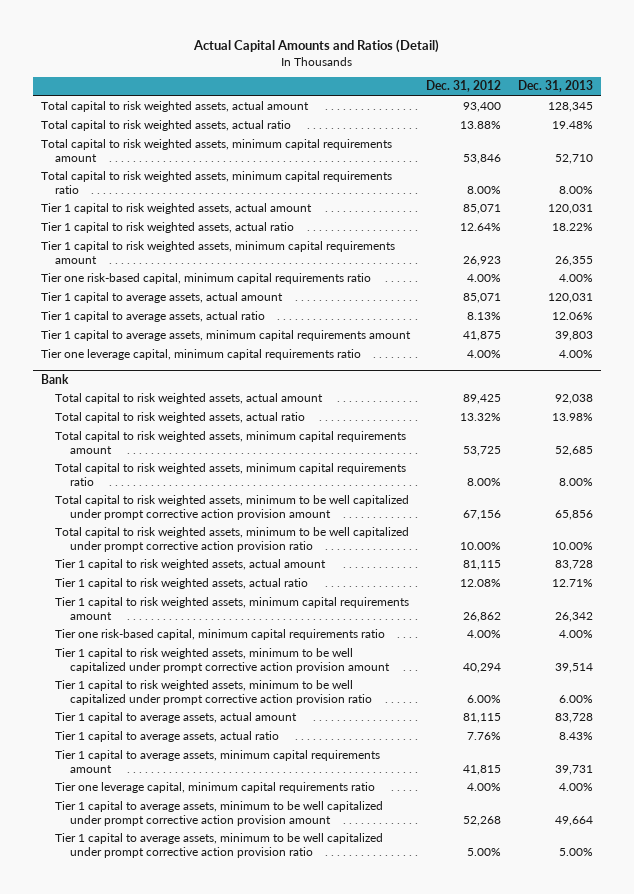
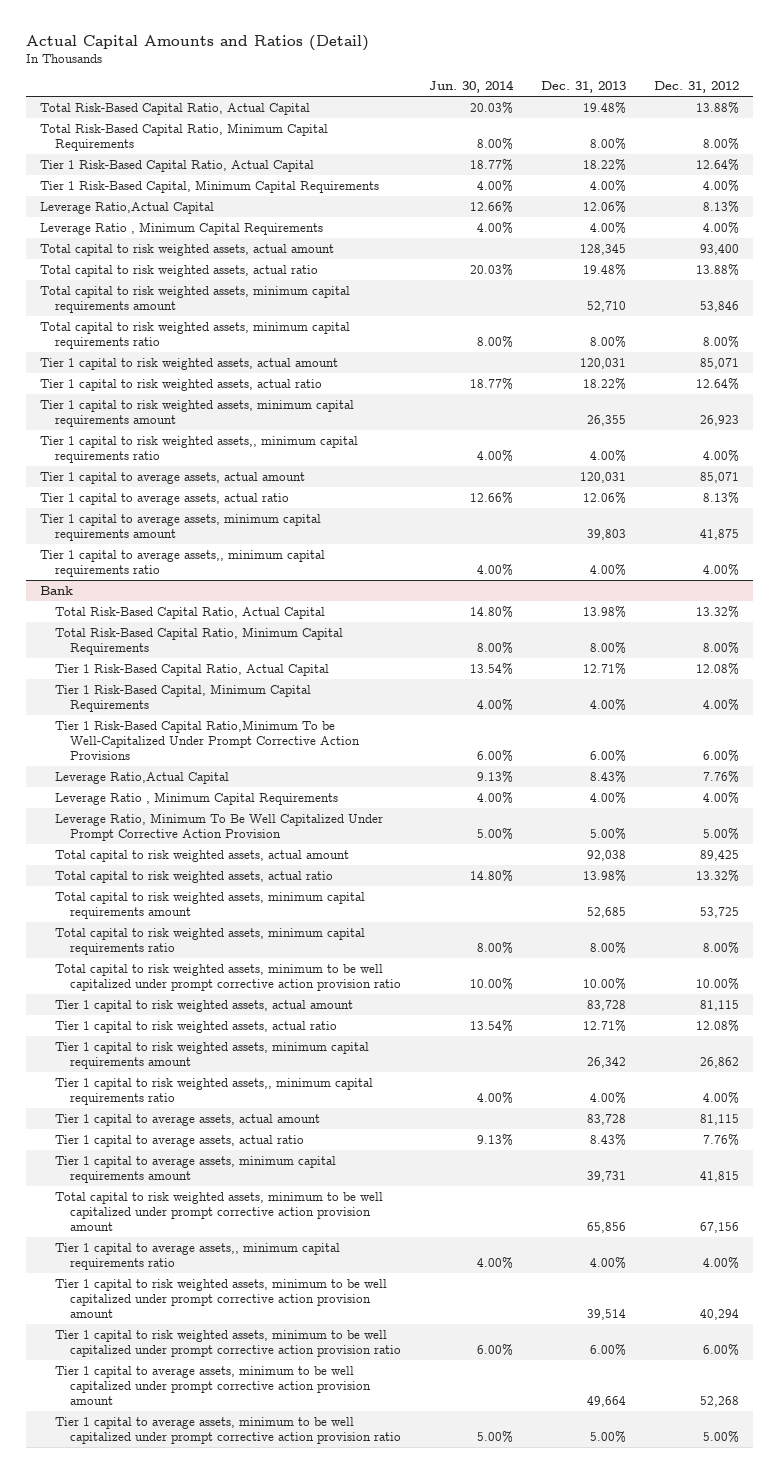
- | Dec. 31, 2012 | Dec. 31, 2013
+ | Jun. 30, 2014 | Dec. 31, 2013 | Dec. 31, 2012
+ Total Risk-Based Capital Ratio, Actual Capital | 20.03% | 19.48% | 13.88%
+ Total Risk-Based Capital Ratio, Minimum Capital Requirements | 8.00% | 8.00% | 8.00%
+ Tier 1 Risk-Based Capital Ratio, Actual Capital | 18.77% | 18.22% | 12.64%
+ Tier 1 Risk-Based Capital, Minimum Capital Requirements | 4.00% | 4.00% | 4.00%
+ Leverage Ratio,Actual Capital | 12.66% | 12.06% | 8.13%
+ Leverage Ratio , Minimum Capital Requirements | 4.00% | 4.00% | 4.00%
- Tier one risk-based capital, minimum capital requirements ratio | 4.00% | 4.00%
+ Tier 1 capital to risk weighted assets,, minimum capital requirements ratio | 4.00% | 4.00% | 4.00%
- Tier one leverage capital, minimum capital requirements ratio | 4.00% | 4.00%
+ Tier 1 capital to average assets,, minimum capital requirements ratio | 4.00% | 4.00% | 4.00%
@ Bank
+ Total Risk-Based Capital Ratio, Actual Capital | 14.80% | 13.98% | 13.32%
+ Total Risk-Based Capital Ratio, Minimum Capital Requirements | 8.00% | 8.00% | 8.00%
+ Tier 1 Risk-Based Capital Ratio, Actual Capital | 13.54% | 12.71% | 12.08%
+ Tier 1 Risk-Based Capital, Minimum Capital Requirements | 4.00% | 4.00% | 4.00%
+ Tier 1 Risk-Based Capital Ratio,Minimum To be Well-Capitalized Under Prompt Corrective Action Provisions | 6.00% | 6.00% | 6.00%
+ Leverage Ratio,Actual Capital | 9.13% | 8.43% | 7.76%
+ Leverage Ratio , Minimum Capital Requirements | 4.00% | 4.00% | 4.00%
+ Leverage Ratio, Minimum To Be Well Capitalized Under Prompt Corrective Action Provision | 5.00% | 5.00% | 5.00%
- Tier one risk-based capital, minimum capital requirements ratio | 4.00% | 4.00%
+ Tier 1 capital to risk weighted assets,, minimum capital requirements ratio | 4.00% | 4.00% | 4.00%
- Tier one leverage capital, minimum capital requirements ratio | 4.00% | 4.00%
moved down: Total capital to risk weighted assets, minimum to be well capitalized under prompt corrective action provision amount | | 65,856 | 67,156
+ Tier 1 capital to average assets,, minimum capital requirements ratio | 4.00% | 4.00% | 4.00%
moved down: Tier 1 capital to risk weighted assets, minimum to be well capitalized under prompt corrective action provision amount | | 39,514 | 40,294
moved down: Tier 1 capital to risk weighted assets, minimum to be well capitalized under prompt corrective action provision ratio | 6.00% | 6.00% | 6.00%

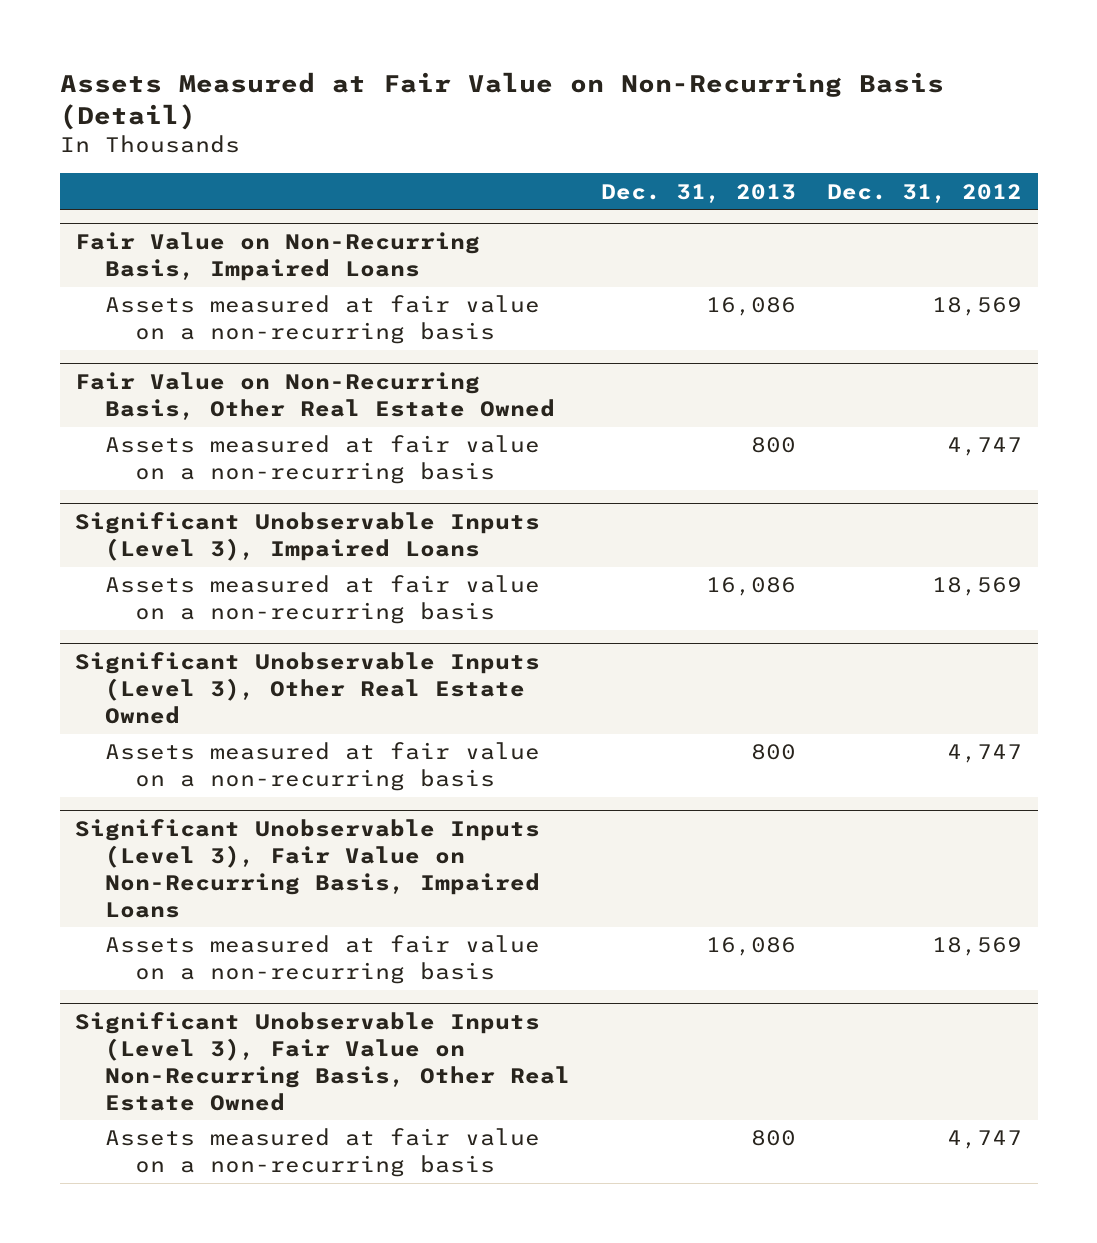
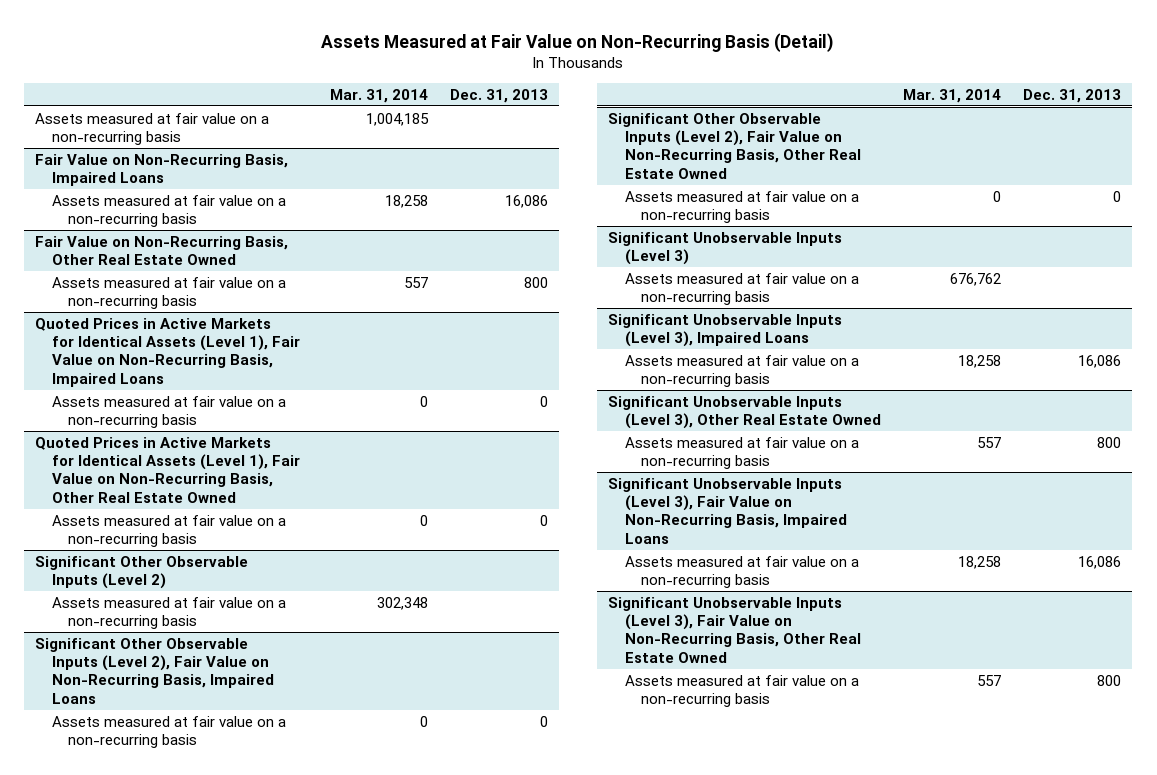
- | Dec. 31, 2013 | Dec. 31, 2012
+ | Mar. 31, 2014 | Dec. 31, 2013
+ Assets measured at fair value on a non-recurring basis | 1,004,185 |
+ Quoted Prices in Active Markets for Identical Assets (Level 1), Fair Value on Non-Recurring Basis, Impaired Loans
+ Assets measured at fair value on a non-recurring basis | 0 | 0
+ Quoted Prices in Active Markets for Identical Assets (Level 1), Fair Value on Non-Recurring Basis, Other Real Estate Owned
+ Assets measured at fair value on a non-recurring basis | 0 | 0
+ Significant Other Observable Inputs (Level 2)
+ Assets measured at fair value on a non-recurring basis | 302,348 |
+ Significant Other Observable Inputs (Level 2), Fair Value on Non-Recurring Basis, Impaired Loans
+ Assets measured at fair value on a non-recurring basis | 0 | 0
+ Significant Other Observable Inputs (Level 2), Fair Value on Non-Recurring Basis, Other Real Estate Owned
+ Assets measured at fair value on a non-recurring basis | 0 | 0
+ Significant Unobservable Inputs (Level 3)
+ Assets measured at fair value on a non-recurring basis | 676,762 |

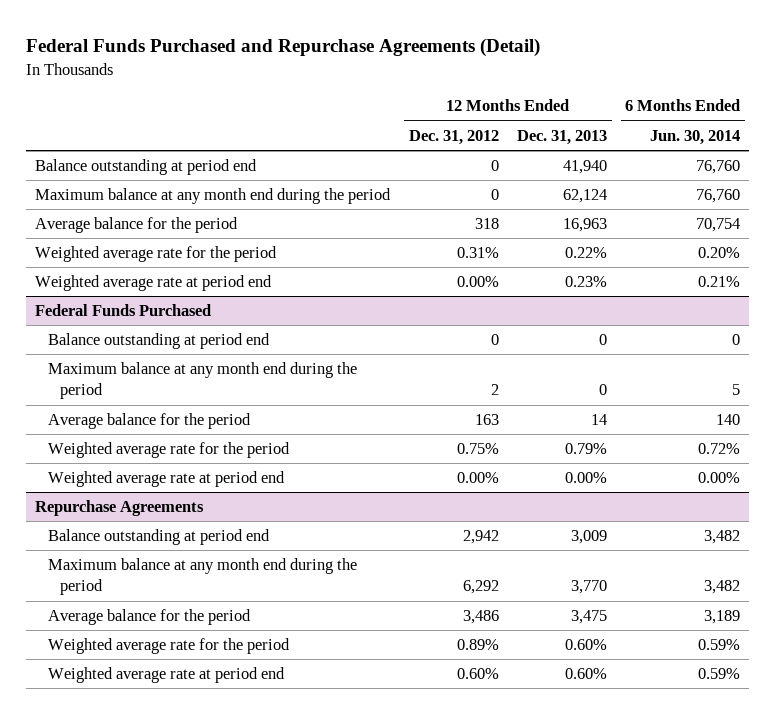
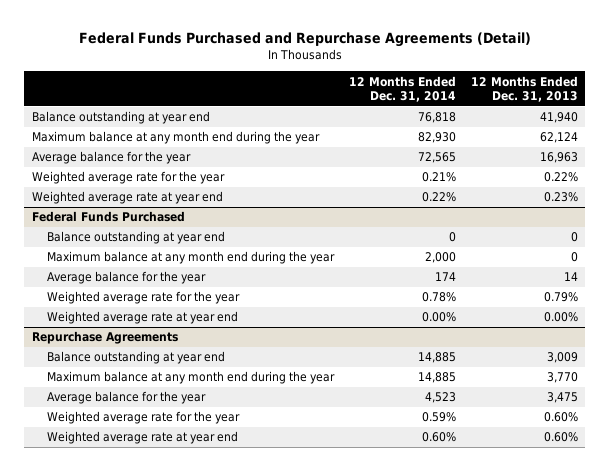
- | 12 Months Ended Dec. 31, 2012 | 12 Months Ended Dec. 31, 2013 | 6 Months Ended Jun. 30, 2014
+ | 12 Months Ended Dec. 31, 2014 | 12 Months Ended Dec. 31, 2013
- Balance outstanding at period end | 0 | 41,940 | 76,760
- Maximum balance at any month end during the period | 0 | 62,124 | 76,760
- Average balance for the period | 318 | 16,963 | 70,754
- Weighted average rate for the period | 0.31% | 0.22% | 0.20%
- Weighted average rate at period end | 0.00% | 0.23% | 0.21%
+ Balance outstanding at year end | 76,818 | 41,940
+ Maximum balance at any month end during the year | 82,930 | 62,124
+ Average balance for the year | 72,565 | 16,963
+ Weighted average rate for the year | 0.21% | 0.22%
+ Weighted average rate at year end | 0.22% | 0.23%
@ Federal Funds Purchased
- Balance outstanding at period end | 0 | 0 | 0
- Maximum balance at any month end during the period | 2 | 0 | 5
- Average balance for the period | 163 | 14 | 140
- Weighted average rate for the period | 0.75% | 0.79% | 0.72%
- Weighted average rate at period end | 0.00% | 0.00% | 0.00%
+ Balance outstanding at year end | 0 | 0
+ Maximum balance at any month end during the year | 2,000 | 0
+ Average balance for the year | 174 | 14
+ Weighted average rate for the year | 0.78% | 0.79%
+ Weighted average rate at year end | 0.00% | 0.00%
@ Repurchase Agreements
- Balance outstanding at period end | 2,942 | 3,009 | 3,482
- Maximum balance at any month end during the period | 6,292 | 3,770 | 3,482
- Average balance for the period | 3,486 | 3,475 | 3,189
- Weighted average rate for the period | 0.89% | 0.60% | 0.59%
- Weighted average rate at period end | 0.60% | 0.60% | 0.59%
+ Balance outstanding at year end | 14,885 | 3,009
+ Maximum balance at any month end during the year | 14,885 | 3,770
+ Average balance for the year | 4,523 | 3,475
+ Weighted average rate for the year | 0.59% | 0.60%
+ Weighted average rate at year end | 0.60% | 0.60%

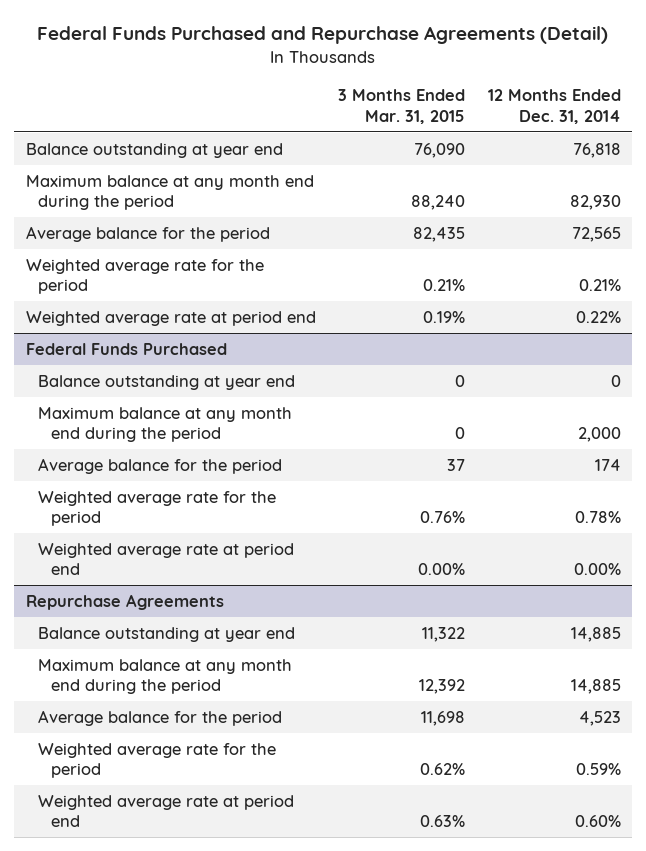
- | 12 Months Ended Dec. 31, 2014 | 12 Months Ended Dec. 31, 2013
+ | 3 Months Ended Mar. 31, 2015 | 12 Months Ended Dec. 31, 2014
- Maximum balance at any month end during the year | 82,930 | 62,124
- Average balance for the year | 72,565 | 16,963
- Weighted average rate for the year | 0.21% | 0.22%
- Weighted average rate at year end | 0.22% | 0.23%
+ Maximum balance at any month end during the period | 88,240 | 82,930
+ Average balance for the period | 82,435 | 72,565
+ Weighted average rate for the period | 0.21% | 0.21%
+ Weighted average rate at period end | 0.19% | 0.22%
@ Federal Funds Purchased
- Maximum balance at any month end during the year | 2,000 | 0
- Average balance for the year | 174 | 14
- Weighted average rate for the year | 0.78% | 0.79%
- Weighted average rate at year end | 0.00% | 0.00%
+ Maximum balance at any month end during the period | 0 | 2,000
+ Average balance for the period | 37 | 174
+ Weighted average rate for the period | 0.76% | 0.78%
+ Weighted average rate at period end | 0.00% | 0.00%
@ Repurchase Agreements
- Maximum balance at any month end during the year | 14,885 | 3,770
- Average balance for the year | 4,523 | 3,475
- Weighted average rate for the year | 0.59% | 0.60%
- Weighted average rate at year end | 0.60% | 0.60%
+ Maximum balance at any month end during the period | 12,392 | 14,885
+ Average balance for the period | 11,698 | 4,523
+ Weighted average rate for the period | 0.62% | 0.59%
+ Weighted average rate at period end | 0.63% | 0.60%

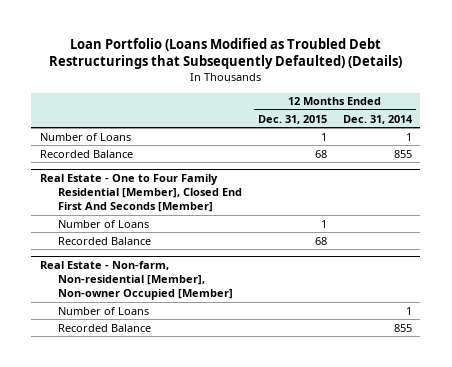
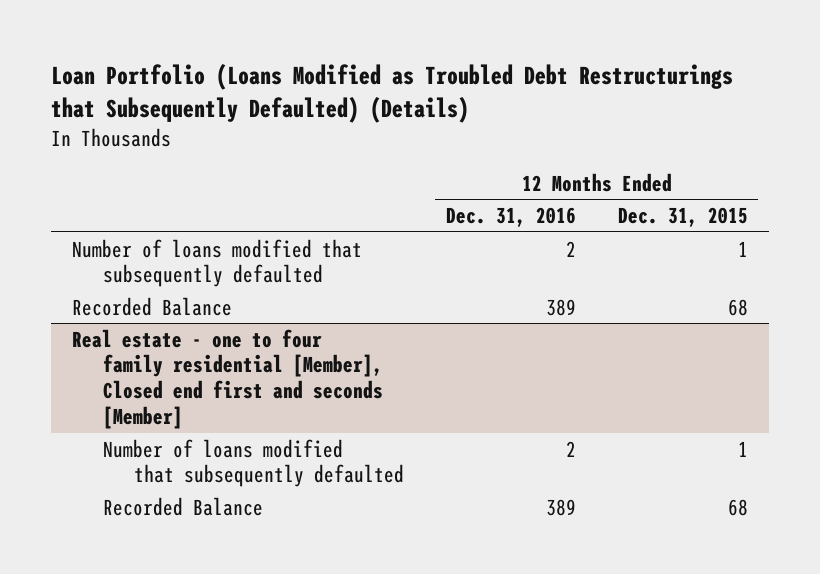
- | 12 Months Ended Dec. 31, 2015 | 12 Months Ended Dec. 31, 2014
+ | 12 Months Ended Dec. 31, 2016 | 12 Months Ended Dec. 31, 2015
- Number of Loans | 1 | 1
+ Number of loans modified that subsequently defaulted | 2 | 1
- Real Estate - One to Four Family Residential [Member], Closed End First And Seconds [Member]
- Number of Loans | 1 |
+ Real estate - one to four family residential [Member], Closed end first and seconds [Member]
+ Number of loans modified that subsequently defaulted | 2 | 1
- Real Estate - Non-farm, Non-residential [Member], Non-owner Occupied [Member]
- Number of Loans | | 1
- Recorded Balance | | 855

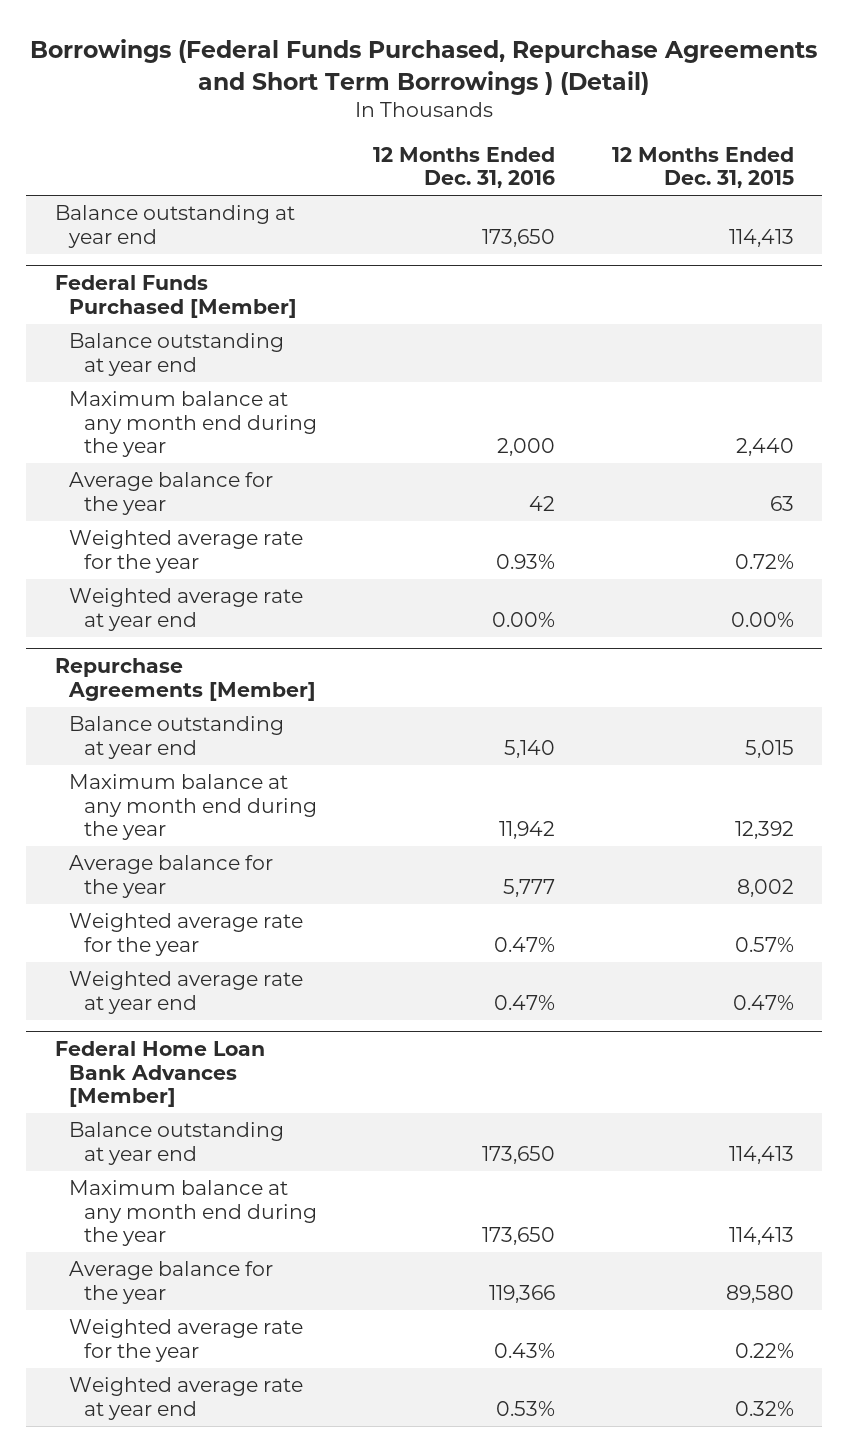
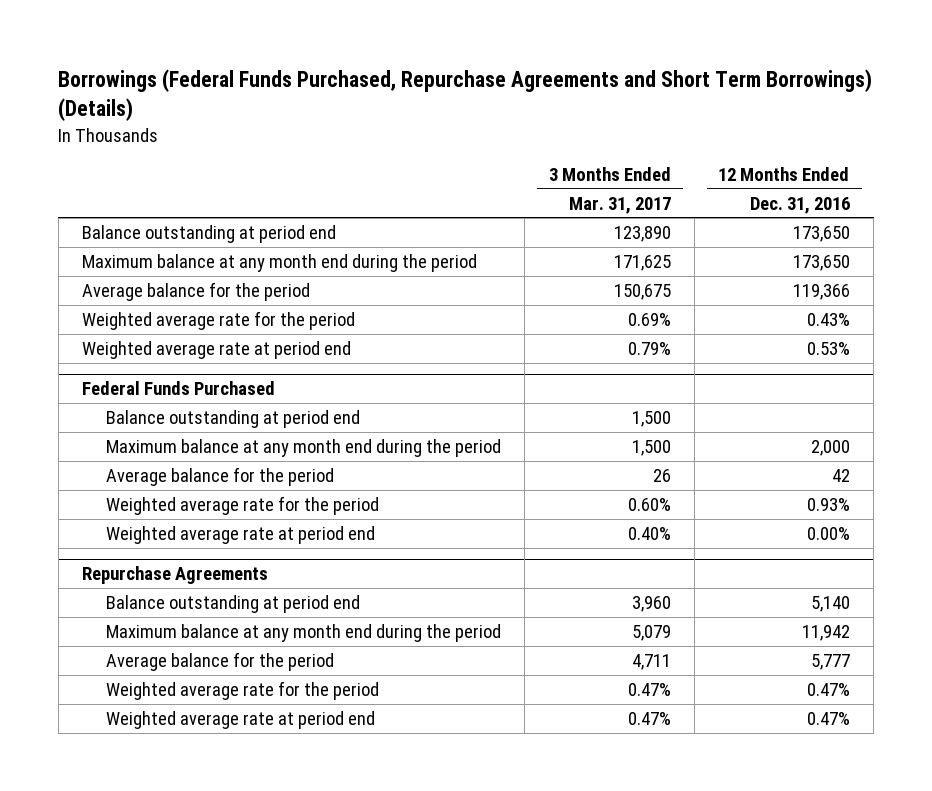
- Borrowings (Federal Funds Purchased, Repurchase Agreements and Short Term Borrowings ) (Detail)
+ Borrowings (Federal Funds Purchased, Repurchase Agreements and Short Term Borrowings) (Details)
- | 12 Months Ended Dec. 31, 2016 | 12 Months Ended Dec. 31, 2015
+ | 3 Months Ended Mar. 31, 2017 | 12 Months Ended Dec. 31, 2016
- Balance outstanding at year end | 173,650 | 114,413
- Federal Funds Purchased [Member]
- Balance outstanding at year end
- Maximum balance at any month end during the year | 2,000 | 2,440
- Average balance for the year | 42 | 63
- Weighted average rate for the year | 0.93% | 0.72%
- Weighted average rate at year end | 0.00% | 0.00%
- Repurchase Agreements [Member]
- Balance outstanding at year end | 5,140 | 5,015
- Maximum balance at any month end during the year | 11,942 | 12,392
- Average balance for the year | 5,777 | 8,002
- Weighted average rate for the year | 0.47% | 0.57%
- Weighted average rate at year end | 0.47% | 0.47%
- Federal Home Loan Bank Advances [Member]
- Balance outstanding at year end | 173,650 | 114,413
- Maximum balance at any month end during the year | 173,650 | 114,413
- Average balance for the year | 119,366 | 89,580
- Weighted average rate for the year | 0.43% | 0.22%
- Weighted average rate at year end | 0.53% | 0.32%
+ Balance outstanding at period end | 123,890 | 173,650
+ Maximum balance at any month end during the period | 171,625 | 173,650
+ Average balance for the period | 150,675 | 119,366
+ Weighted average rate for the period | 0.69% | 0.43%
+ Weighted average rate at period end | 0.79% | 0.53%
+ Federal Funds Purchased
+ Balance outstanding at period end | 1,500 |
+ Maximum balance at any month end during the period | 1,500 | 2,000
+ Average balance for the period | 26 | 42
+ Weighted average rate for the period | 0.60% | 0.93%
+ Weighted average rate at period end | 0.40% | 0.00%
+ Repurchase Agreements
+ Balance outstanding at period end | 3,960 | 5,140
+ Maximum balance at any month end during the period | 5,079 | 11,942
+ Average balance for the period | 4,711 | 5,777
+ Weighted average rate for the period | 0.47% | 0.47%
+ Weighted average rate at period end | 0.47% | 0.47%

